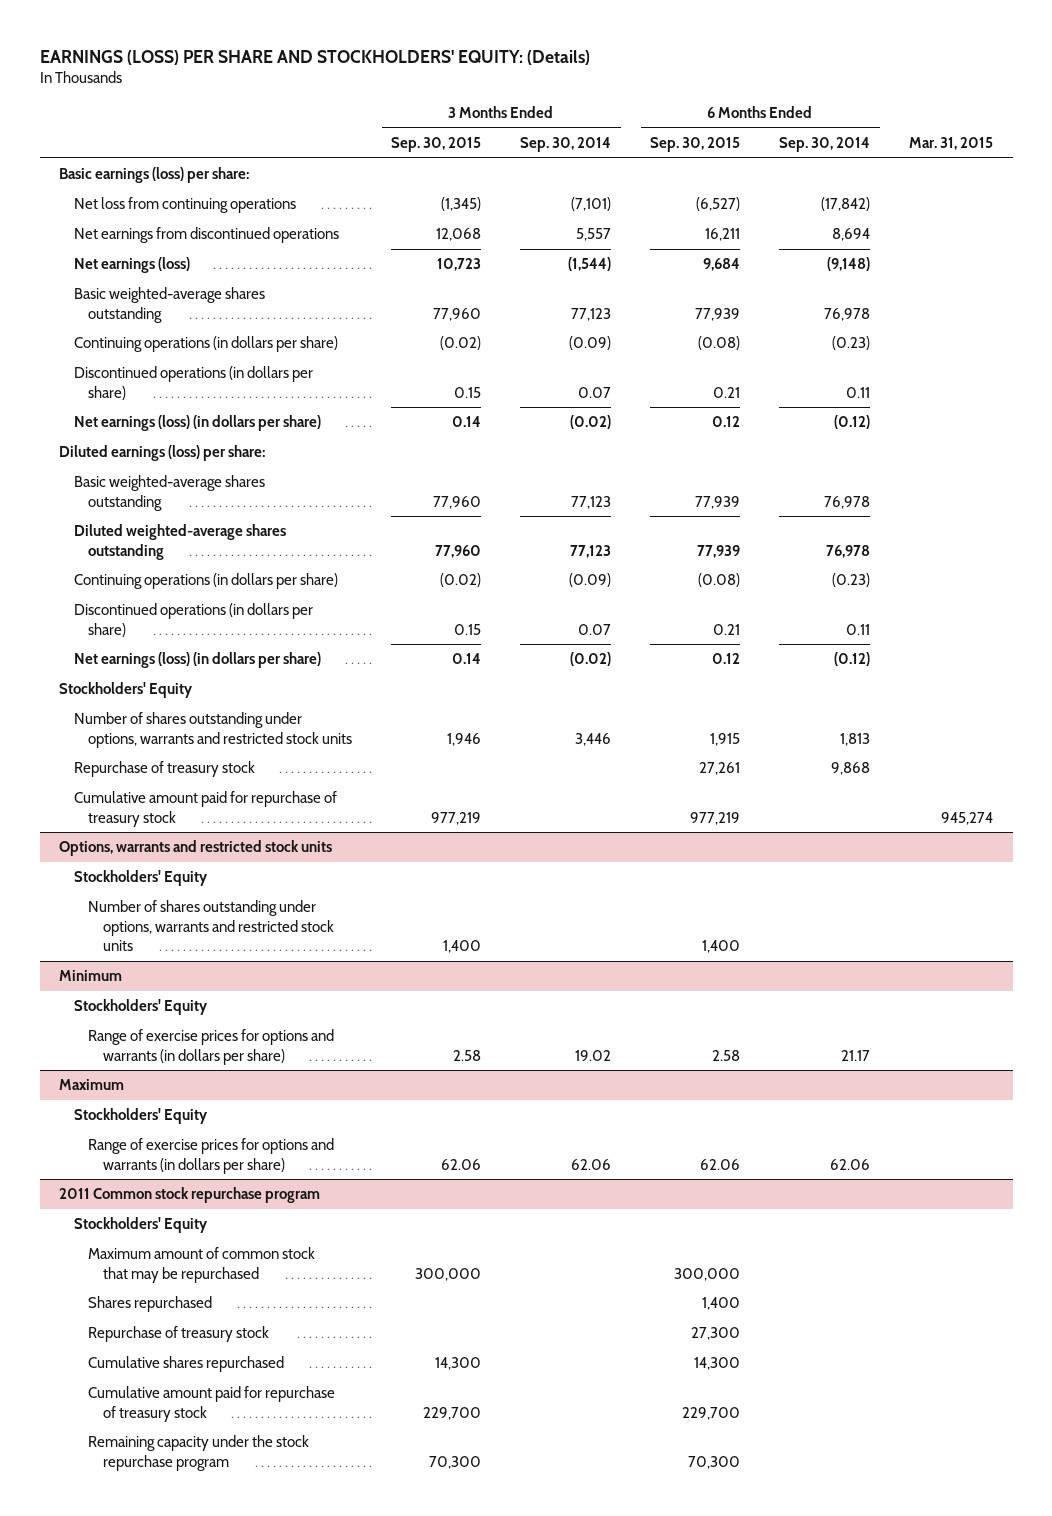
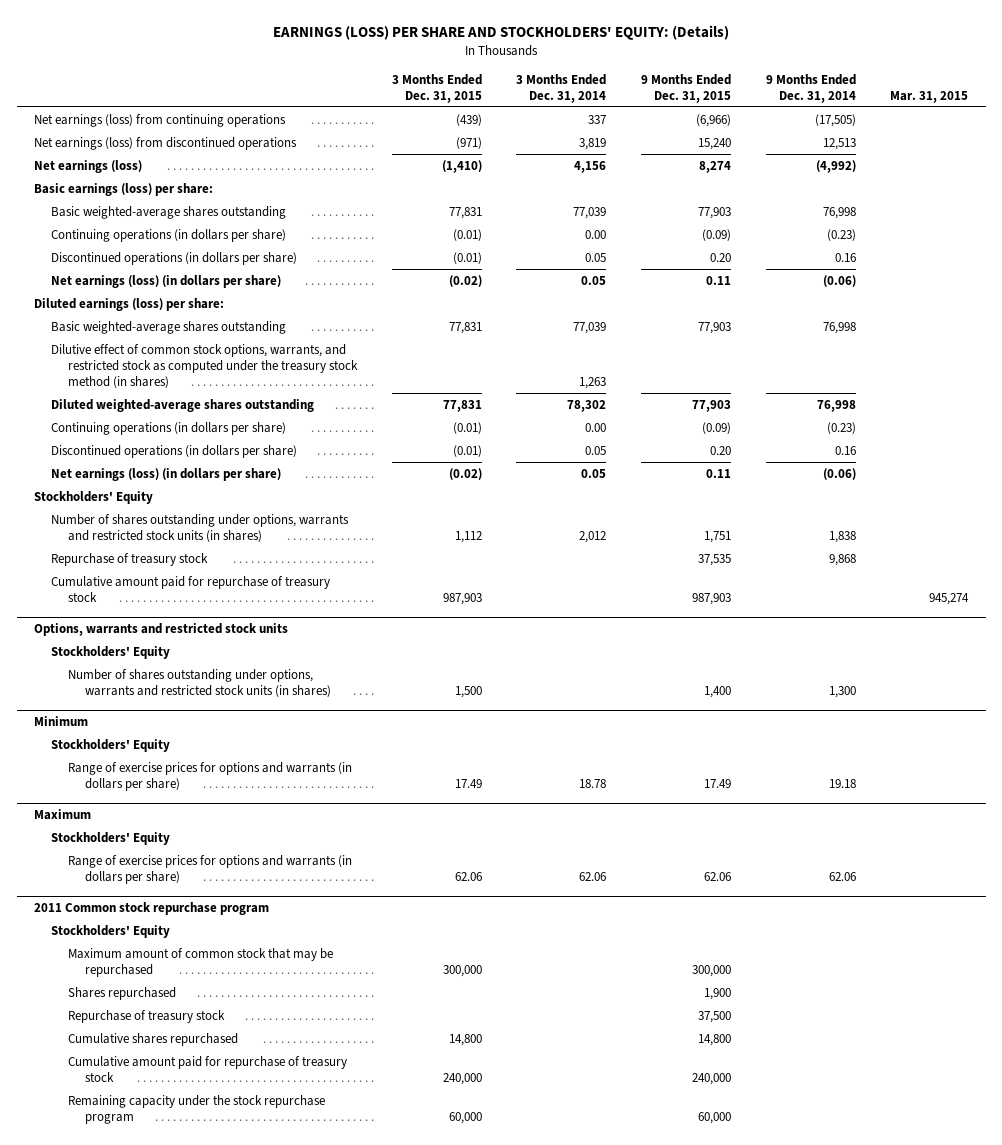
- | 3 Months Ended Sep. 30, 2015 | 3 Months Ended Sep. 30, 2014 | 6 Months Ended Sep. 30, 2015 | 6 Months Ended Sep. 30, 2014 | Mar. 31, 2015
+ | 3 Months Ended Dec. 31, 2015 | 3 Months Ended Dec. 31, 2014 | 9 Months Ended Dec. 31, 2015 | 9 Months Ended Dec. 31, 2014 | Mar. 31, 2015
- Net loss from continuing operations | (1,345) | (7,101) | (6,527) | (17,842) |
- Net earnings from discontinued operations | 12,068 | 5,557 | 16,211 | 8,694 |
+ Net earnings (loss) from continuing operations | (439) | 337 | (6,966) | (17,505) |
+ Net earnings (loss) from discontinued operations | (971) | 3,819 | 15,240 | 12,513 |
moved down: Basic earnings (loss) per share:
+ Dilutive effect of common stock options, warrants, and restricted stock as computed under the treasury stock method (in shares) | | 1,263 | | |
- Number of shares outstanding under options, warrants and restricted stock units | 1,946 | 3,446 | 1,915 | 1,813 |
+ Number of shares outstanding under options, warrants and restricted stock units (in shares) | 1,112 | 2,012 | 1,751 | 1,838 |
@ Options, warrants and restricted stock units
- Number of shares outstanding under options, warrants and restricted stock units | 1,400 | | 1,400 | |
+ Number of shares outstanding under options, warrants and restricted stock units (in shares) | 1,500 | | 1,400 | 1,300 |

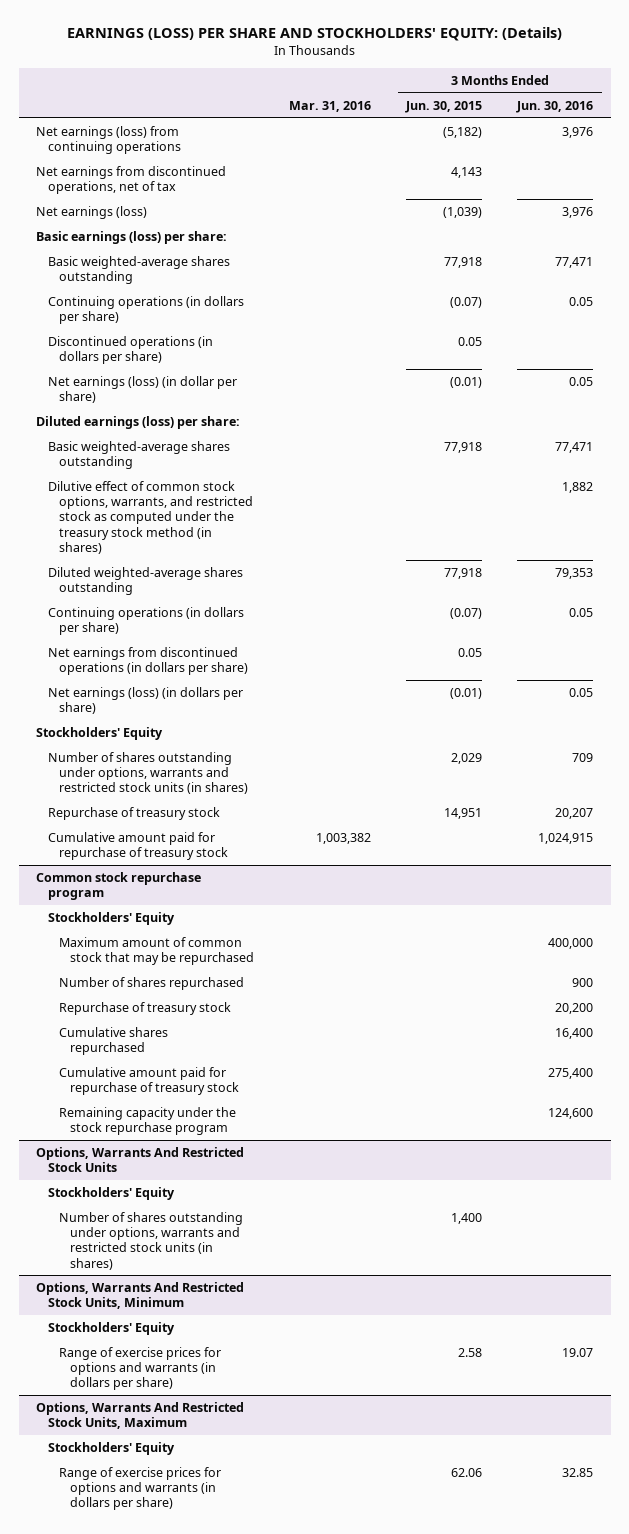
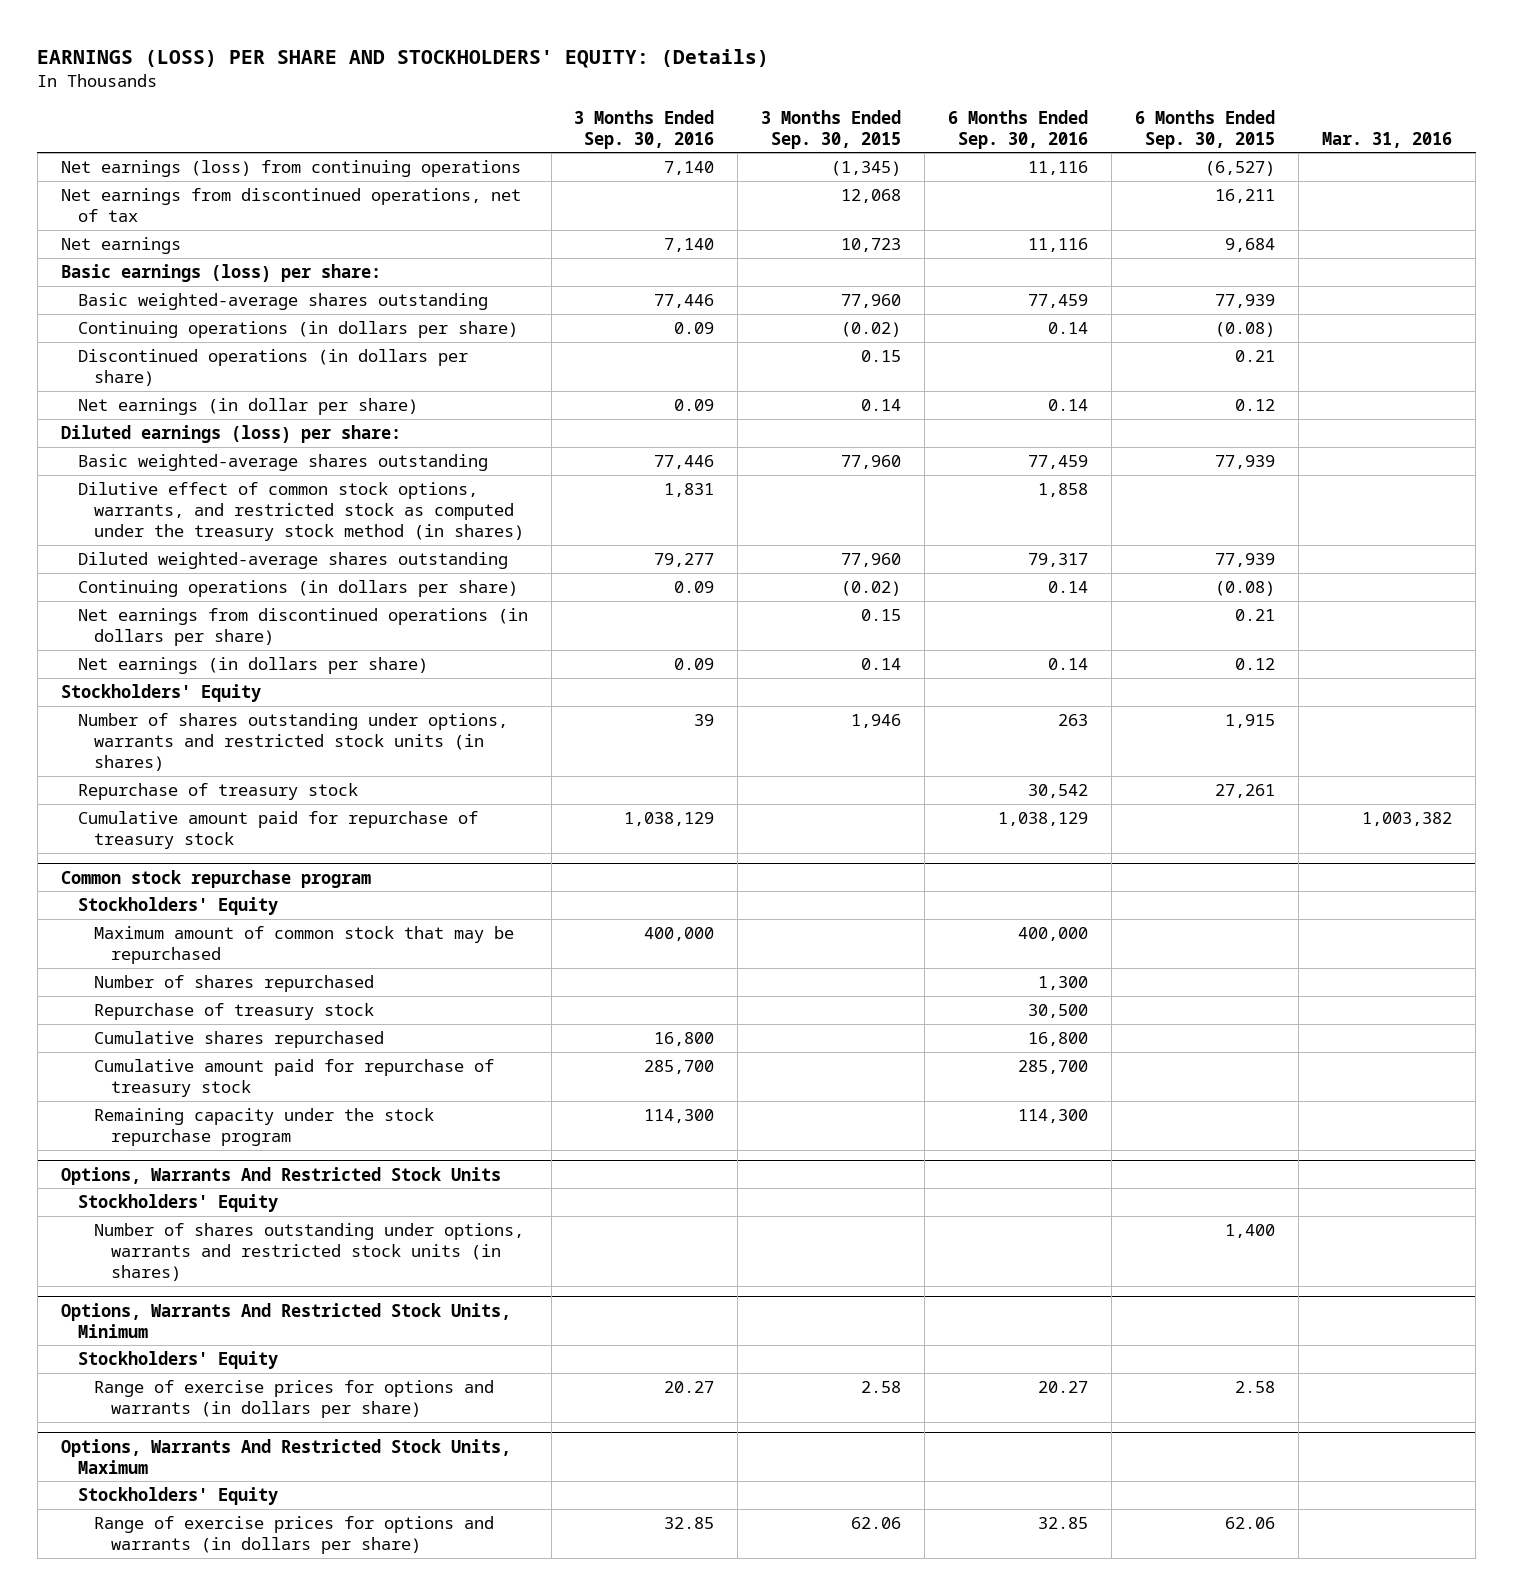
- | Mar. 31, 2016 | 3 Months Ended Jun. 30, 2015 | 3 Months Ended Jun. 30, 2016
+ | 3 Months Ended Sep. 30, 2016 | 3 Months Ended Sep. 30, 2015 | 6 Months Ended Sep. 30, 2016 | 6 Months Ended Sep. 30, 2015 | Mar. 31, 2016
- Net earnings (loss) | | (1,039) | 3,976
+ Net earnings | 7,140 | 10,723 | 11,116 | 9,684 |
- Net earnings (loss) (in dollar per share) | | (0.01) | 0.05
+ Net earnings (in dollar per share) | 0.09 | 0.14 | 0.14 | 0.12 |
- Net earnings (loss) (in dollars per share) | | (0.01) | 0.05
+ Net earnings (in dollars per share) | 0.09 | 0.14 | 0.14 | 0.12 |

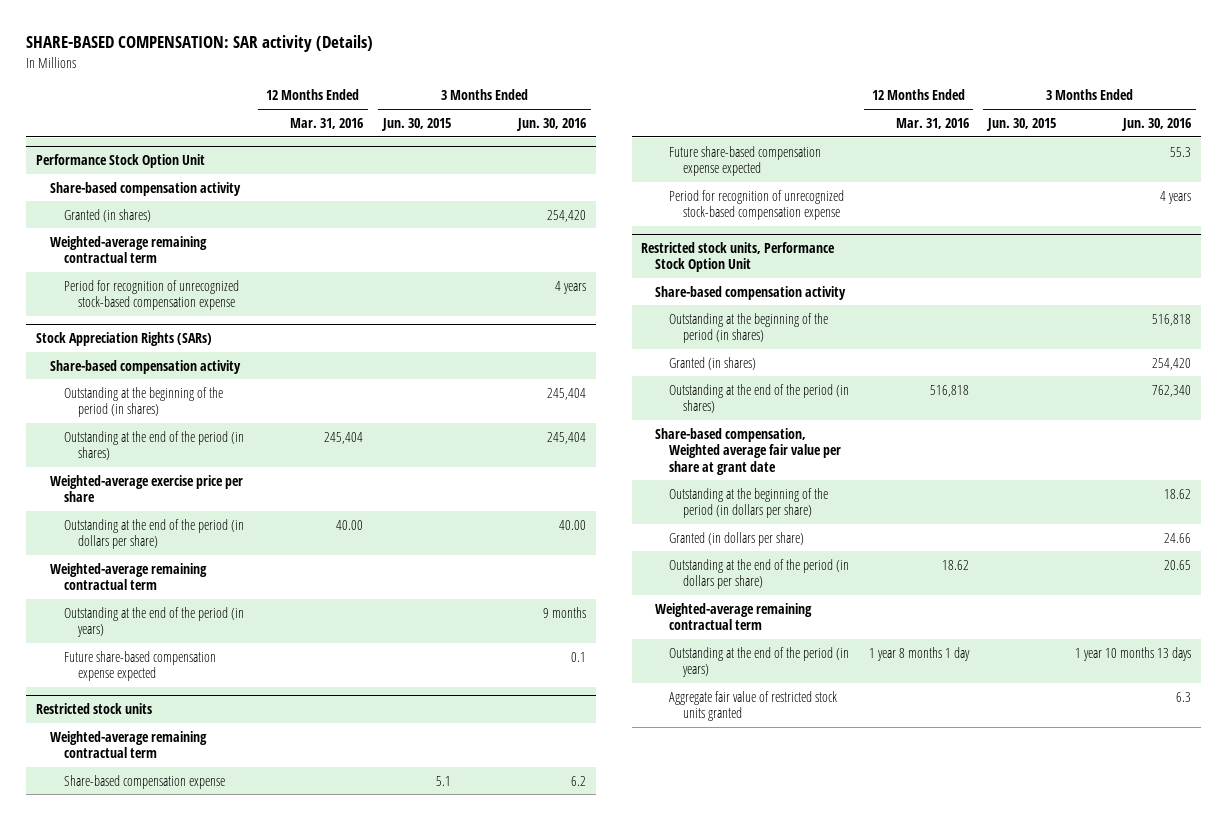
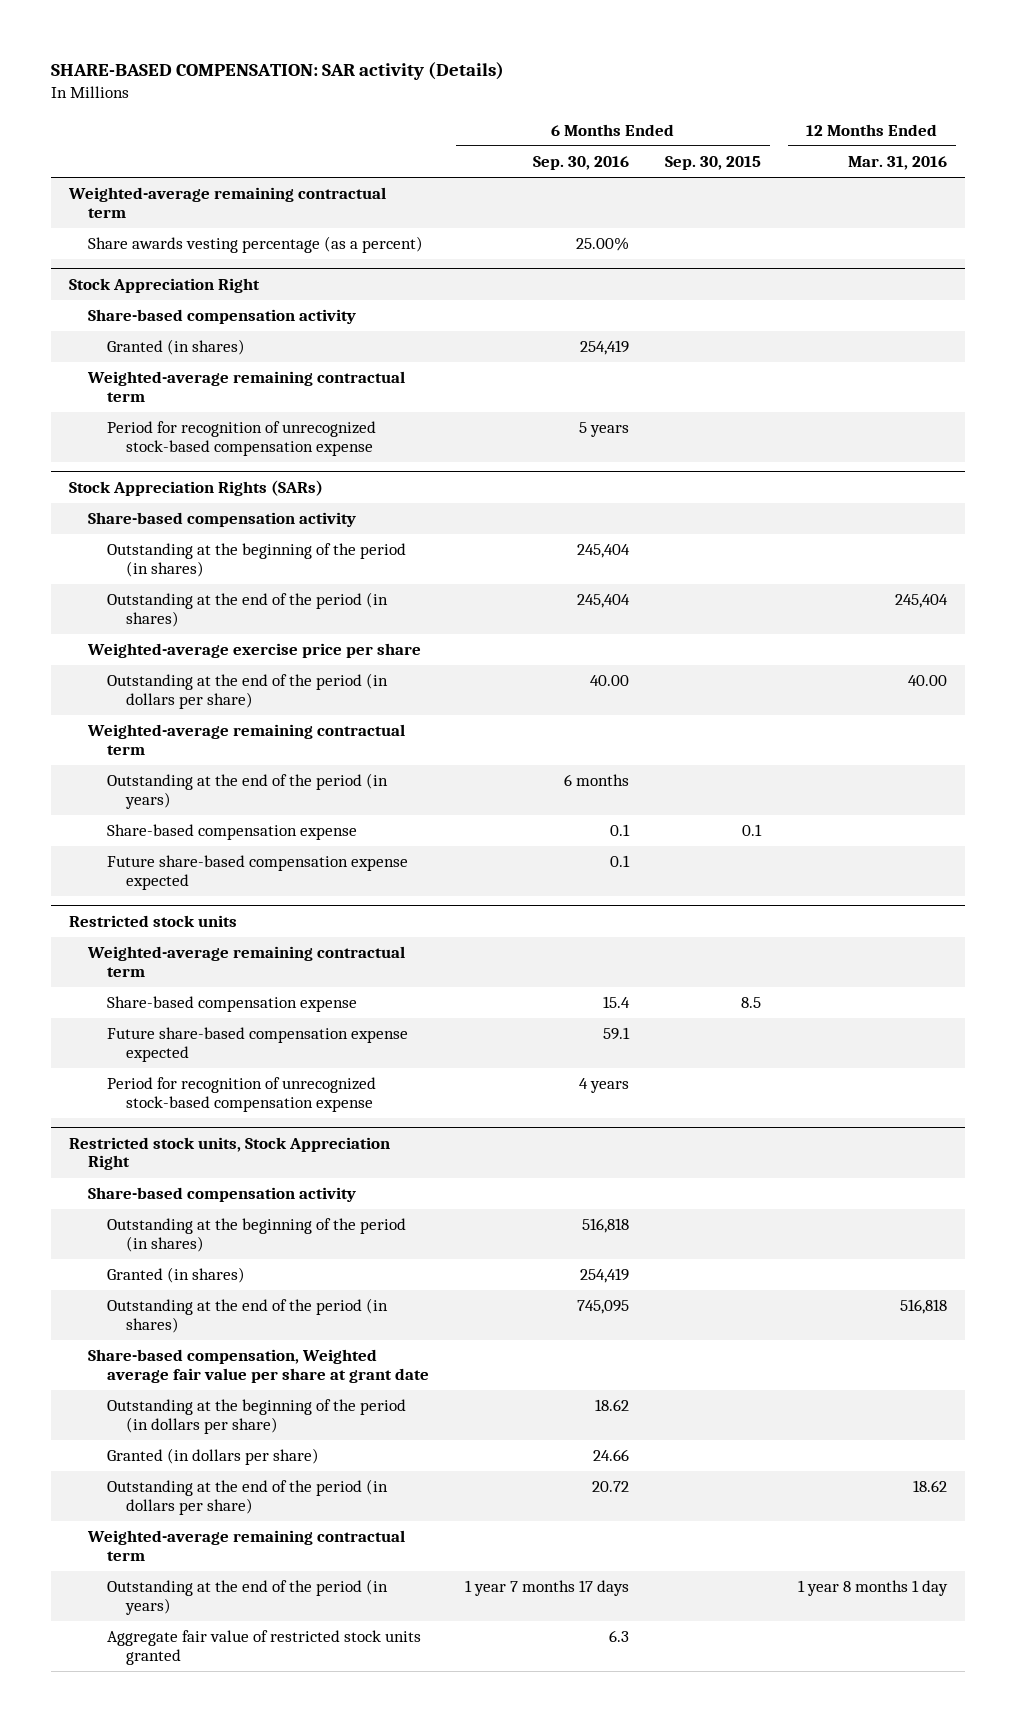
- | 12 Months Ended Mar. 31, 2016 | 3 Months Ended Jun. 30, 2015 | 3 Months Ended Jun. 30, 2016
+ | 6 Months Ended Sep. 30, 2016 | 6 Months Ended Sep. 30, 2015 | 12 Months Ended Mar. 31, 2016
- Performance Stock Option Unit
+ Weighted-average remaining contractual term
+ Share awards vesting percentage (as a percent) | 25.00% | |
+ Stock Appreciation Right
@ Stock Appreciation Rights (SARs)
+ Share-based compensation expense | 0.1 | 0.1 |
- Restricted stock units, Performance Stock Option Unit
+ Restricted stock units, Stock Appreciation Right

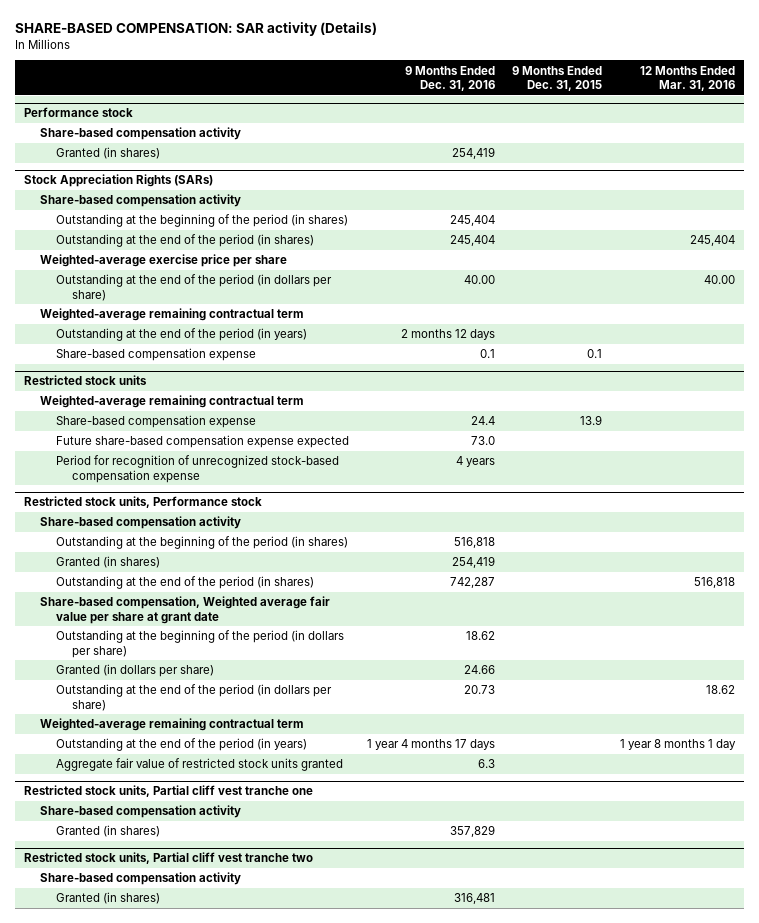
- | 6 Months Ended Sep. 30, 2016 | 6 Months Ended Sep. 30, 2015 | 12 Months Ended Mar. 31, 2016
+ | 9 Months Ended Dec. 31, 2016 | 9 Months Ended Dec. 31, 2015 | 12 Months Ended Mar. 31, 2016
- Weighted-average remaining contractual term
- Share awards vesting percentage (as a percent) | 25.00% | |
- Stock Appreciation Right
+ Performance stock
- Weighted-average remaining contractual term
- Period for recognition of unrecognized stock-based compensation expense | 5 years | |
@ Stock Appreciation Rights (SARs)
- Future share-based compensation expense expected | 0.1 | |
- Restricted stock units, Stock Appreciation Right
+ Restricted stock units, Performance stock
+ Restricted stock units, Partial cliff vest tranche one
+ Share-based compensation activity
+ Granted (in shares) | 357,829 | |
+ Restricted stock units, Partial cliff vest tranche two
+ Share-based compensation activity
+ Granted (in shares) | 316,481 | |

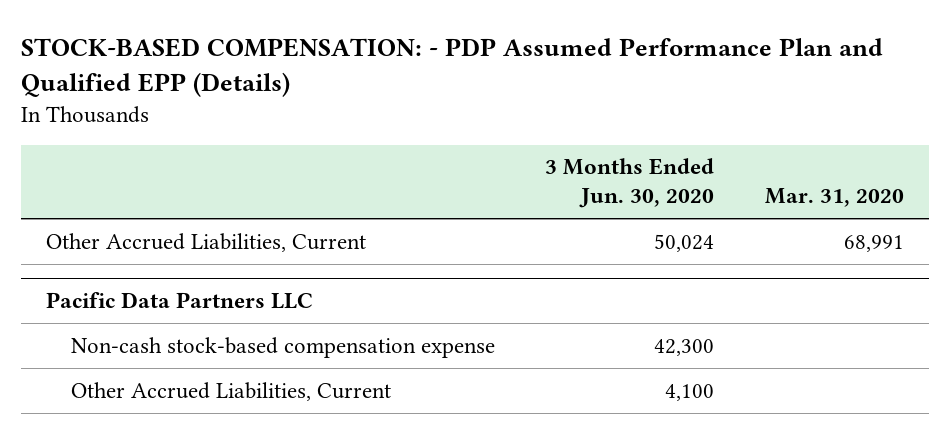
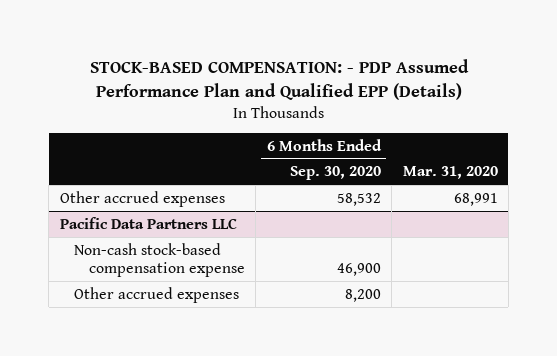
- | 3 Months Ended Jun. 30, 2020 | Mar. 31, 2020
+ | 6 Months Ended Sep. 30, 2020 | Mar. 31, 2020
- Other Accrued Liabilities, Current | 50,024 | 68,991
+ Other accrued expenses | 58,532 | 68,991
@ Pacific Data Partners LLC
- Other Accrued Liabilities, Current | 4,100 |
+ Other accrued expenses | 8,200 |

